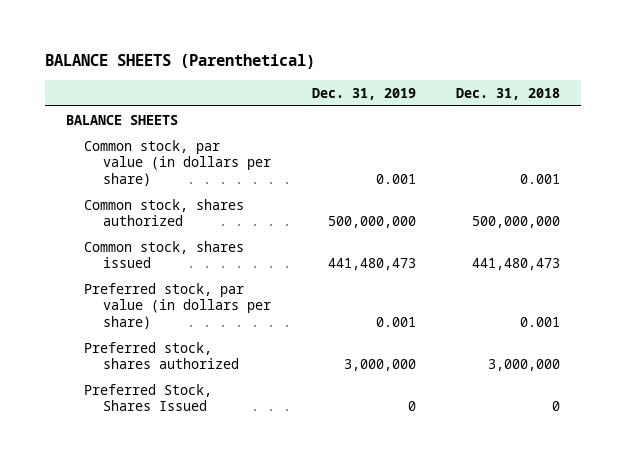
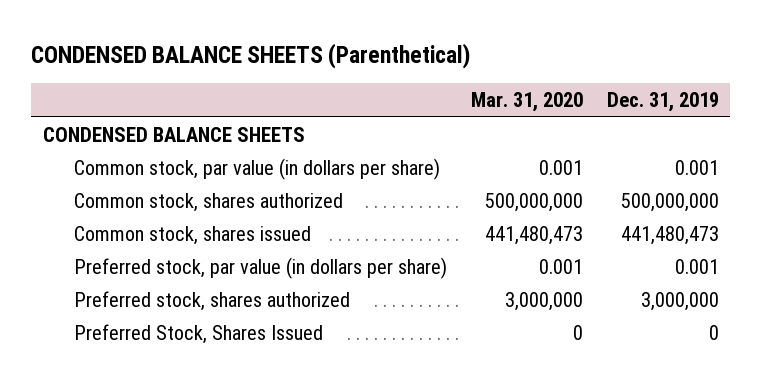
- BALANCE SHEETS (Parenthetical)
+ CONDENSED BALANCE SHEETS (Parenthetical)
- | Dec. 31, 2019 | Dec. 31, 2018
+ | Mar. 31, 2020 | Dec. 31, 2019
- BALANCE SHEETS
+ CONDENSED BALANCE SHEETS

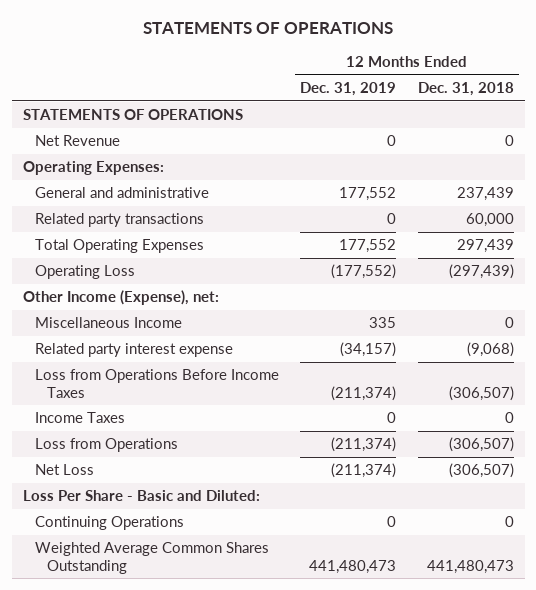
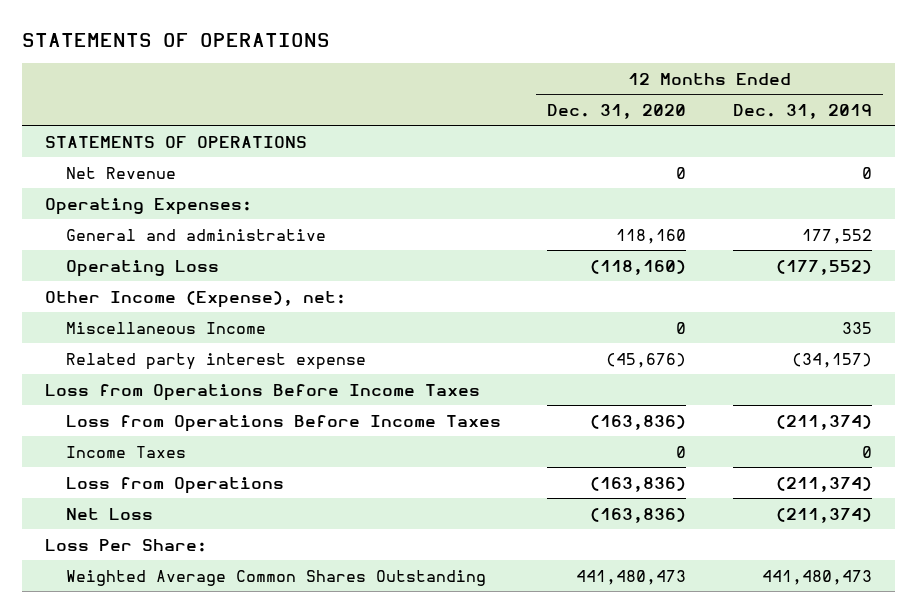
- | 12 Months Ended Dec. 31, 2019 | 12 Months Ended Dec. 31, 2018
+ | 12 Months Ended Dec. 31, 2020 | 12 Months Ended Dec. 31, 2019
- Related party transactions | 0 | 60,000
- Total Operating Expenses | 177,552 | 297,439
+ Loss from Operations Before Income Taxes
- Loss Per Share - Basic and Diluted:
- Continuing Operations | 0 | 0
+ Loss Per Share:

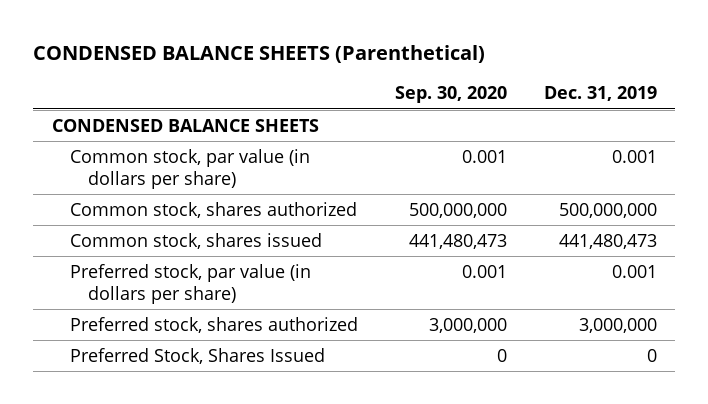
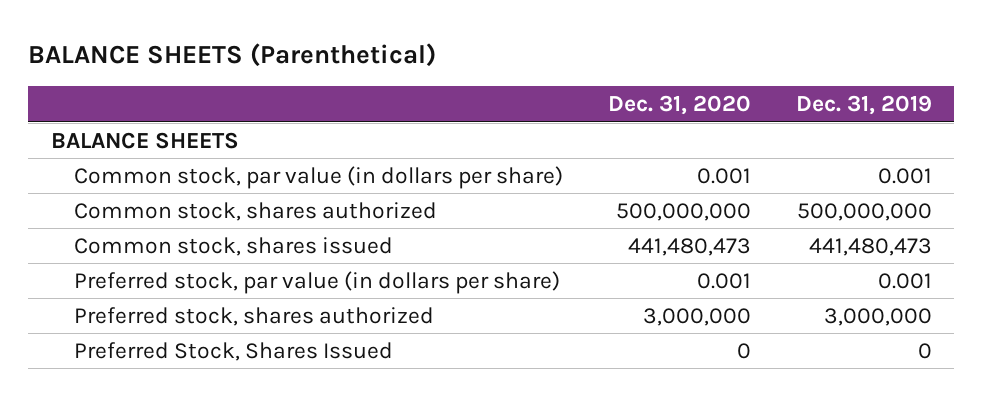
- CONDENSED BALANCE SHEETS (Parenthetical)
+ BALANCE SHEETS (Parenthetical)
- | Sep. 30, 2020 | Dec. 31, 2019
+ | Dec. 31, 2020 | Dec. 31, 2019
- CONDENSED BALANCE SHEETS
+ BALANCE SHEETS

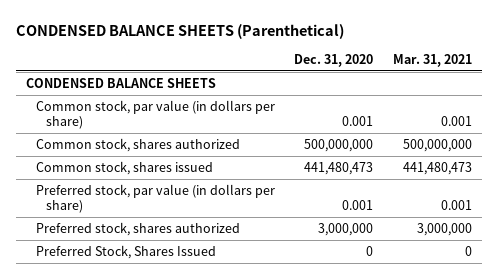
- BALANCE SHEETS (Parenthetical)
+ CONDENSED BALANCE SHEETS (Parenthetical)
- | Dec. 31, 2020 | Dec. 31, 2019
+ | Dec. 31, 2020 | Mar. 31, 2021
- BALANCE SHEETS
+ CONDENSED BALANCE SHEETS

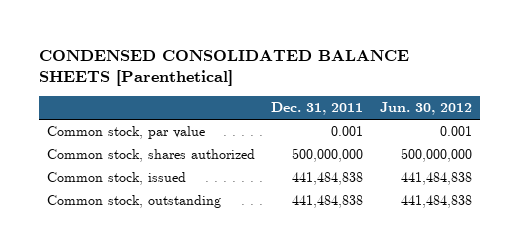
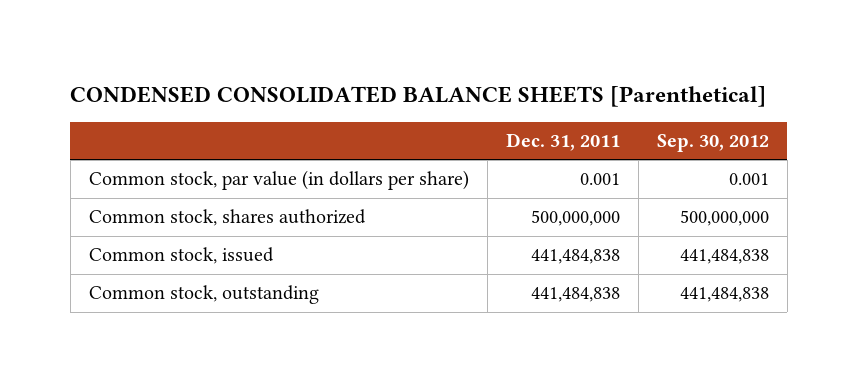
- | Dec. 31, 2011 | Jun. 30, 2012
+ | Dec. 31, 2011 | Sep. 30, 2012
- Common stock, par value | 0.001 | 0.001
+ Common stock, par value (in dollars per share) | 0.001 | 0.001

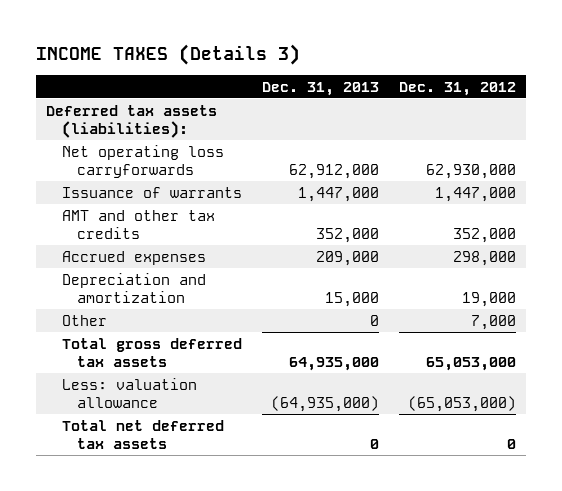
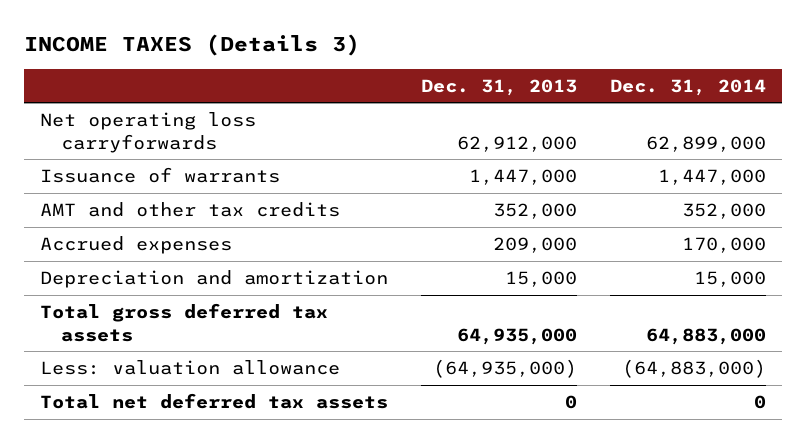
- | Dec. 31, 2013 | Dec. 31, 2012
+ | Dec. 31, 2013 | Dec. 31, 2014
- Deferred tax assets (liabilities):
- Other | 0 | 7,000

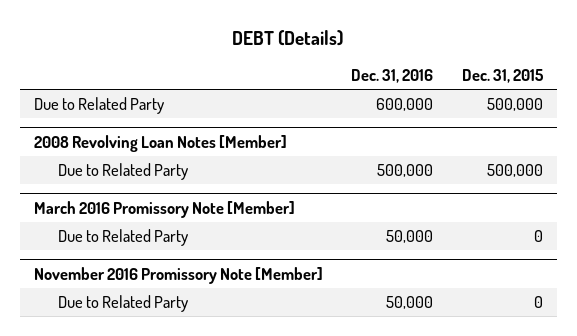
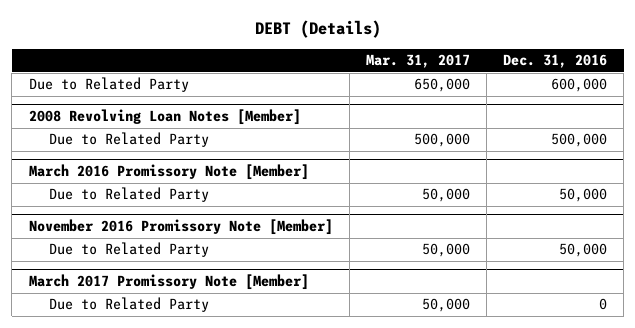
- | Dec. 31, 2016 | Dec. 31, 2015
+ | Mar. 31, 2017 | Dec. 31, 2016
+ March 2017 Promissory Note [Member]
+ Due to Related Party | 50,000 | 0

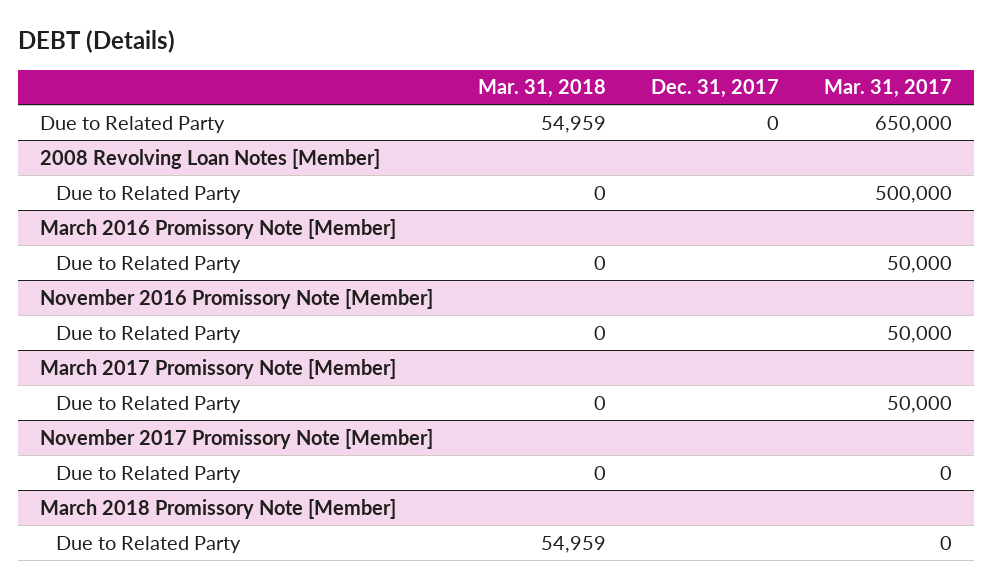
- | Mar. 31, 2017 | Dec. 31, 2016
+ | Mar. 31, 2018 | Dec. 31, 2017 | Mar. 31, 2017
+ November 2017 Promissory Note [Member]
+ Due to Related Party | 0 | | 0
+ March 2018 Promissory Note [Member]
+ Due to Related Party | 54,959 | | 0

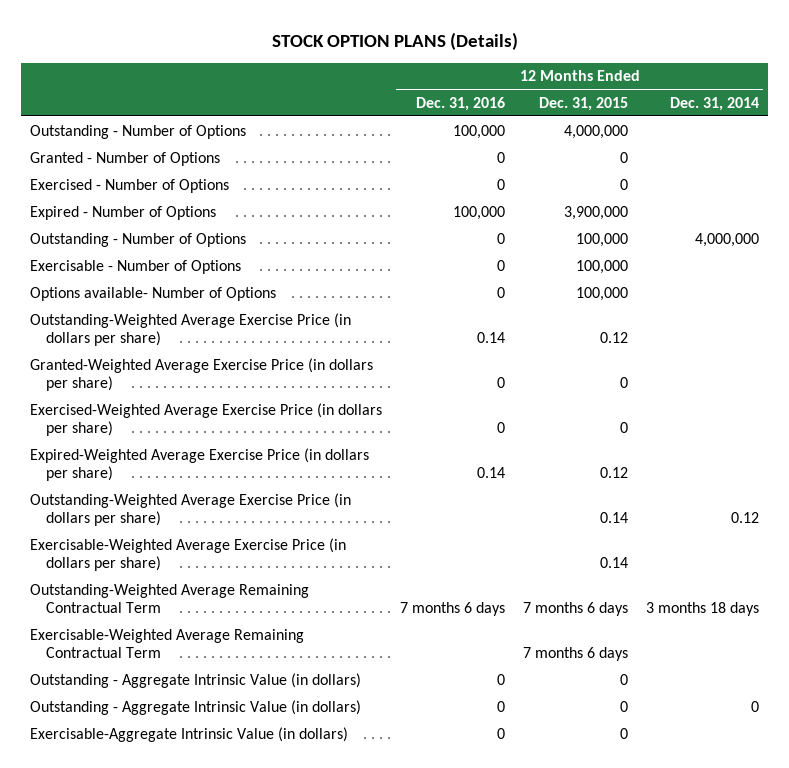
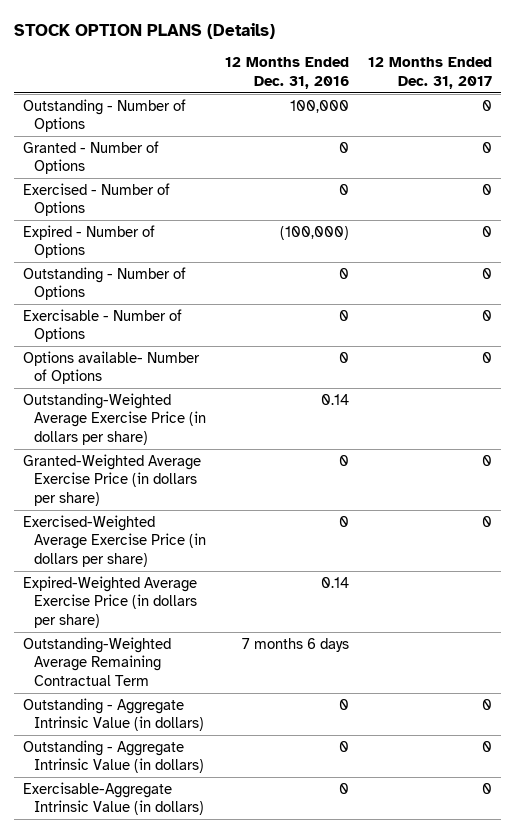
- | 12 Months Ended Dec. 31, 2016 | 12 Months Ended Dec. 31, 2015 | 12 Months Ended Dec. 31, 2014
+ | 12 Months Ended Dec. 31, 2016 | 12 Months Ended Dec. 31, 2017
- Expired - Number of Options | 100,000 | 3,900,000 |
+ Expired - Number of Options | (100,000) | 0
- Outstanding-Weighted Average Exercise Price (in dollars per share) | | 0.14 | 0.12
- Exercisable-Weighted Average Exercise Price (in dollars per share) | | 0.14 |
- Exercisable-Weighted Average Remaining Contractual Term | | 7 months 6 days |

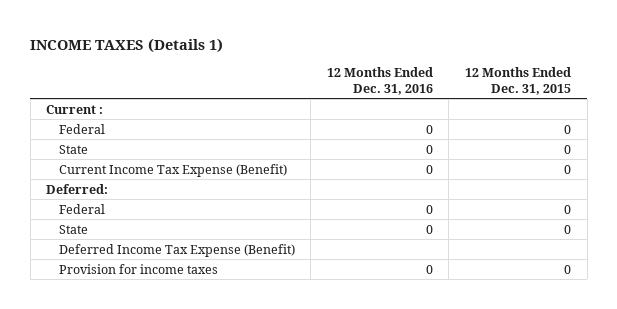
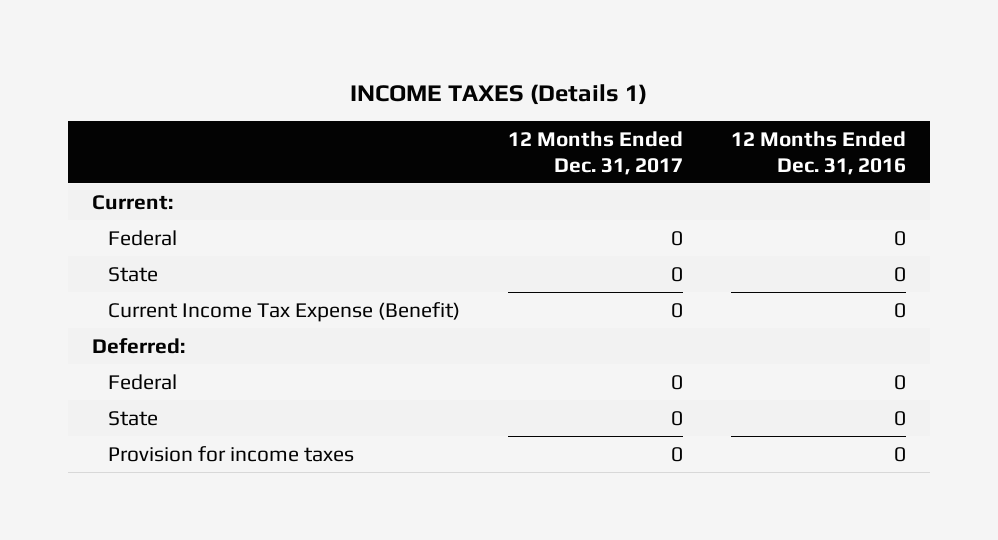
- | 12 Months Ended Dec. 31, 2016 | 12 Months Ended Dec. 31, 2015
+ | 12 Months Ended Dec. 31, 2017 | 12 Months Ended Dec. 31, 2016
- Current :
+ Current:
- Deferred Income Tax Expense (Benefit)

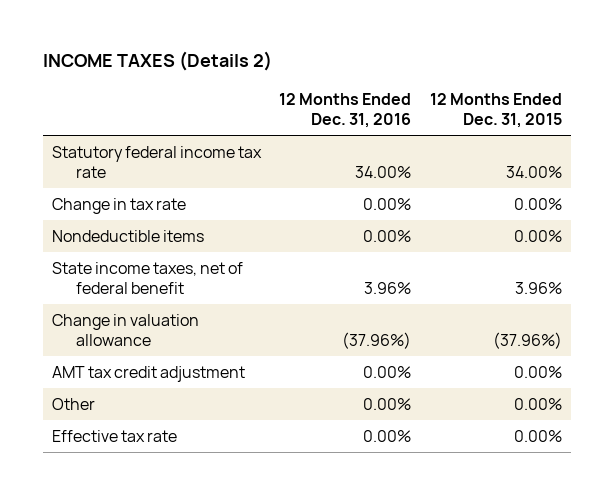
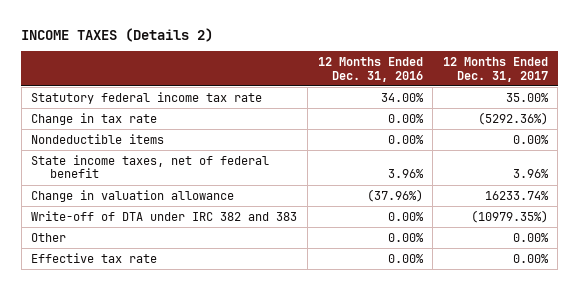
- | 12 Months Ended Dec. 31, 2016 | 12 Months Ended Dec. 31, 2015
+ | 12 Months Ended Dec. 31, 2016 | 12 Months Ended Dec. 31, 2017
- AMT tax credit adjustment | 0.00% | 0.00%
+ Write-off of DTA under IRC 382 and 383 | 0.00% | (10979.35%)

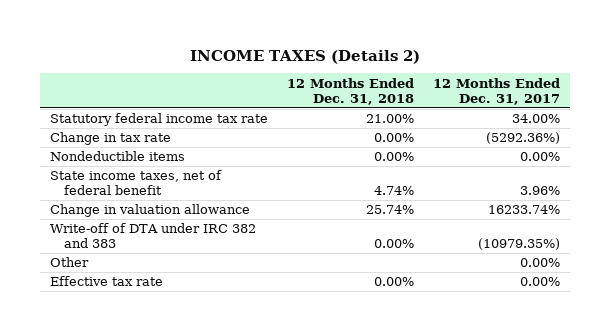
- | 12 Months Ended Dec. 31, 2016 | 12 Months Ended Dec. 31, 2017
+ | 12 Months Ended Dec. 31, 2018 | 12 Months Ended Dec. 31, 2017
- Statutory federal income tax rate | 34.00% | 35.00%
+ Statutory federal income tax rate | 21.00% | 34.00%

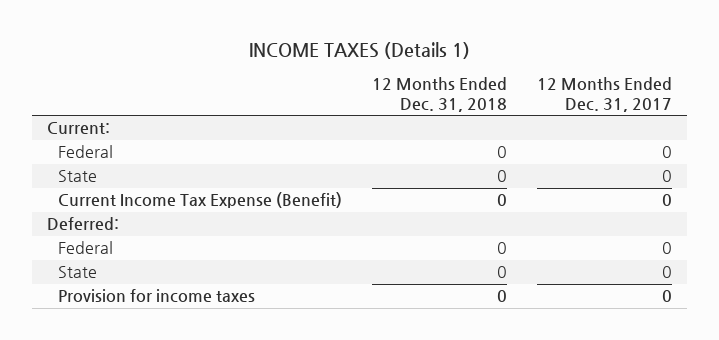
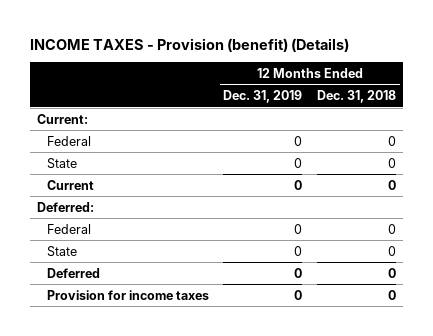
- INCOME TAXES (Details 1)
+ INCOME TAXES - Provision (benefit) (Details)
- | 12 Months Ended Dec. 31, 2018 | 12 Months Ended Dec. 31, 2017
+ | 12 Months Ended Dec. 31, 2019 | 12 Months Ended Dec. 31, 2018
- Current Income Tax Expense (Benefit) | 0 | 0
+ Current | 0 | 0
+ Deferred | 0 | 0

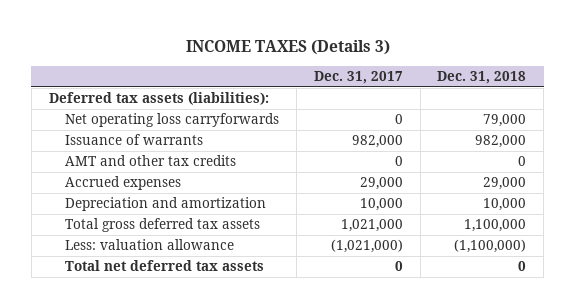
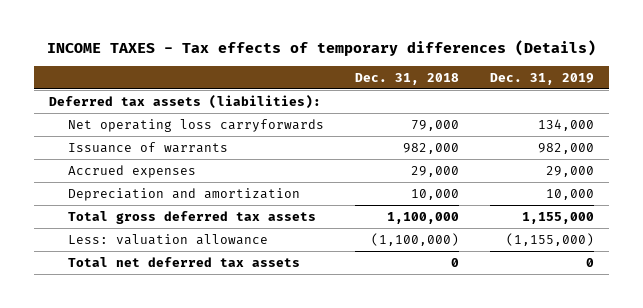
- INCOME TAXES (Details 3)
+ INCOME TAXES - Tax effects of temporary differences (Details)
- | Dec. 31, 2017 | Dec. 31, 2018
+ | Dec. 31, 2018 | Dec. 31, 2019
- AMT and other tax credits | 0 | 0

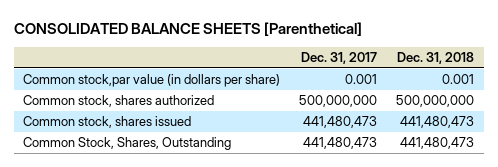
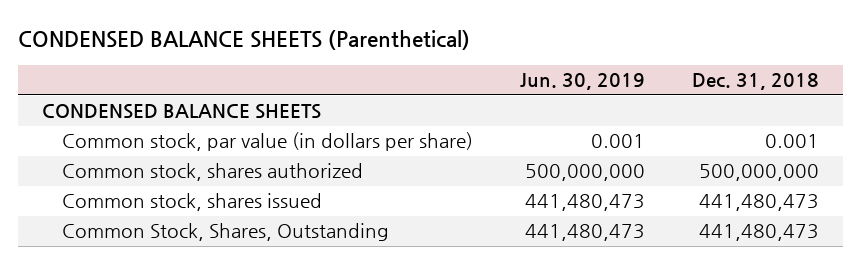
- CONSOLIDATED BALANCE SHEETS [Parenthetical]
+ CONDENSED BALANCE SHEETS (Parenthetical)
- | Dec. 31, 2017 | Dec. 31, 2018
+ | Jun. 30, 2019 | Dec. 31, 2018
- Common stock,par value (in dollars per share) | 0.001 | 0.001
+ CONDENSED BALANCE SHEETS
+ Common stock, par value (in dollars per share) | 0.001 | 0.001

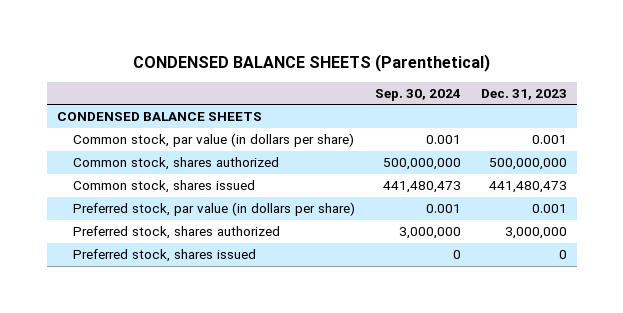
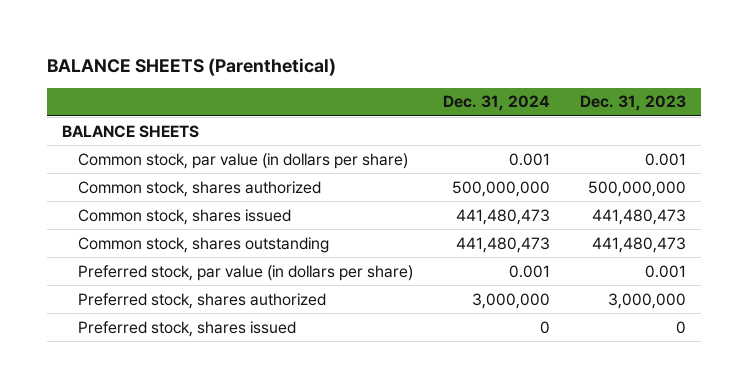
- CONDENSED BALANCE SHEETS (Parenthetical)
+ BALANCE SHEETS (Parenthetical)
- | Sep. 30, 2024 | Dec. 31, 2023
+ | Dec. 31, 2024 | Dec. 31, 2023
- CONDENSED BALANCE SHEETS
+ BALANCE SHEETS
+ Common stock, shares outstanding | 441,480,473 | 441,480,473

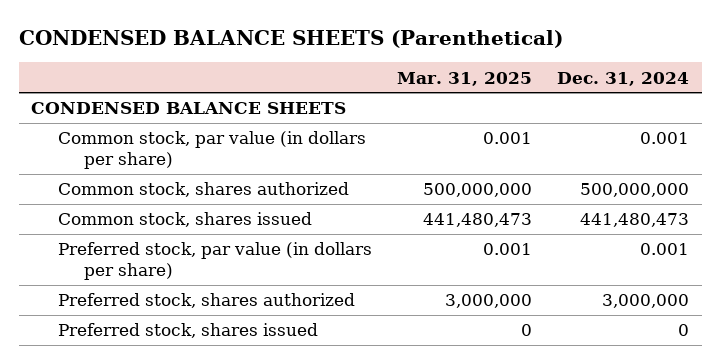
- BALANCE SHEETS (Parenthetical)
+ CONDENSED BALANCE SHEETS (Parenthetical)
- | Dec. 31, 2024 | Dec. 31, 2023
+ | Mar. 31, 2025 | Dec. 31, 2024
- BALANCE SHEETS
+ CONDENSED BALANCE SHEETS
- Common stock, shares outstanding | 441,480,473 | 441,480,473

